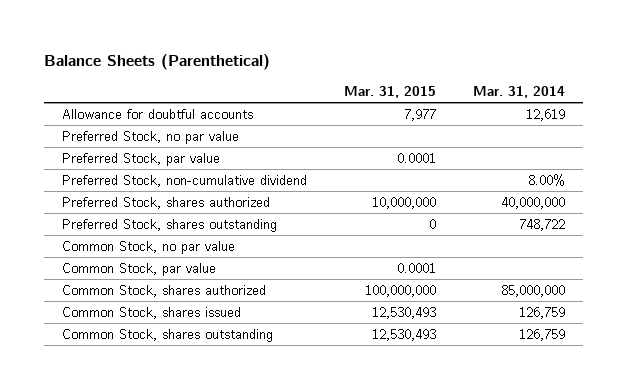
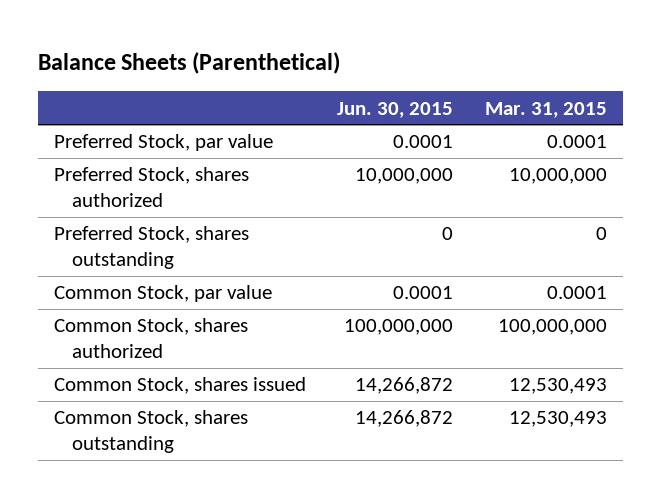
- | Mar. 31, 2015 | Mar. 31, 2014
+ | Jun. 30, 2015 | Mar. 31, 2015
- Allowance for doubtful accounts | 7,977 | 12,619
- Preferred Stock, no par value
- Preferred Stock, non-cumulative dividend | | 8.00%
- Common Stock, no par value

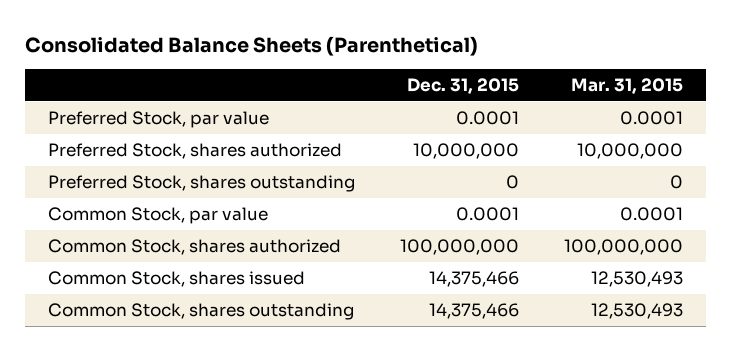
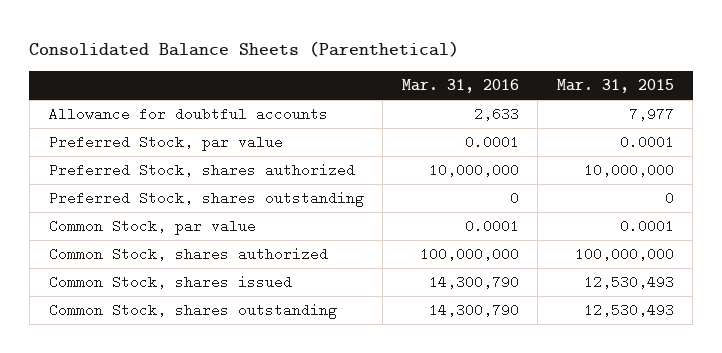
- | Dec. 31, 2015 | Mar. 31, 2015
+ | Mar. 31, 2016 | Mar. 31, 2015
+ Allowance for doubtful accounts | 2,633 | 7,977

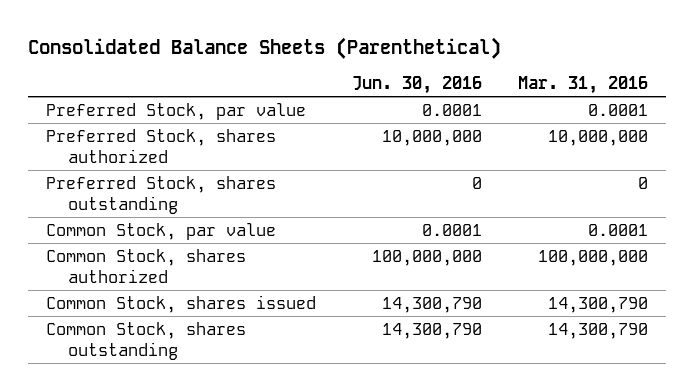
- | Mar. 31, 2016 | Mar. 31, 2015
+ | Jun. 30, 2016 | Mar. 31, 2016
- Allowance for doubtful accounts | 2,633 | 7,977

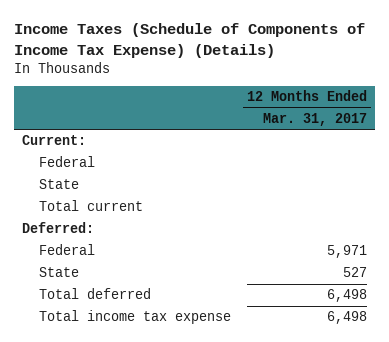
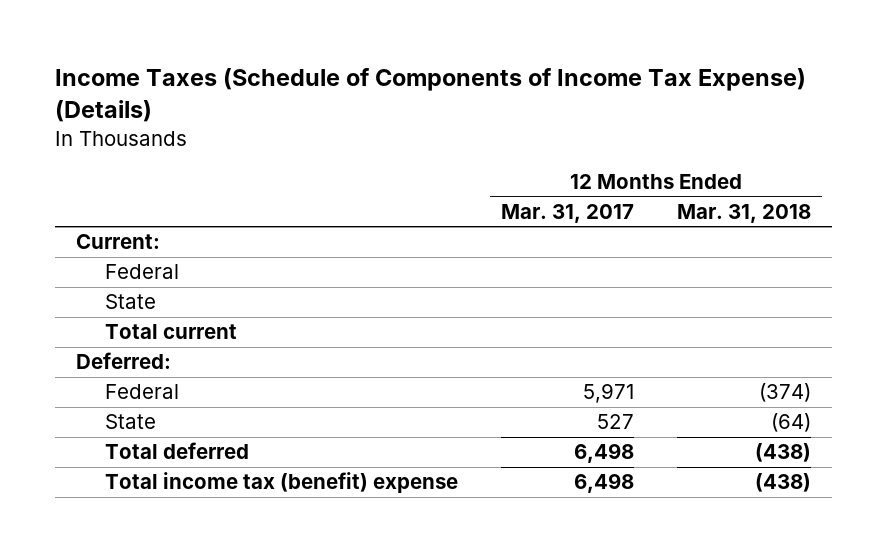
- | 12 Months Ended Mar. 31, 2017
+ | 12 Months Ended Mar. 31, 2017 | 12 Months Ended Mar. 31, 2018
- Total income tax expense | 6,498
+ Total income tax (benefit) expense | 6,498 | (438)

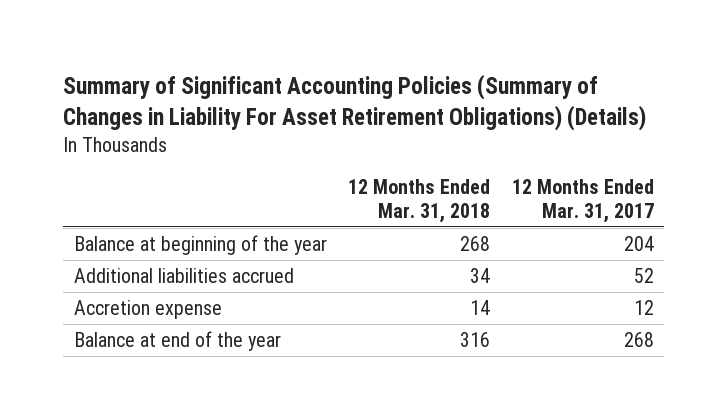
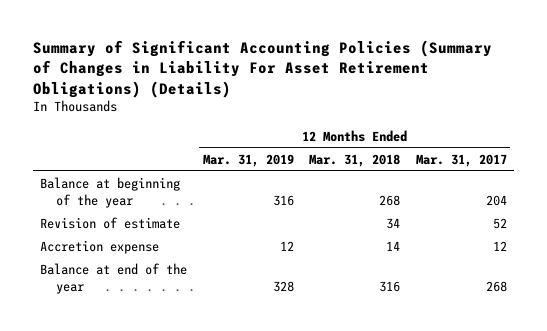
- | 12 Months Ended Mar. 31, 2018 | 12 Months Ended Mar. 31, 2017
+ | 12 Months Ended Mar. 31, 2019 | 12 Months Ended Mar. 31, 2018 | 12 Months Ended Mar. 31, 2017
- Additional liabilities accrued | 34 | 52
+ Revision of estimate | | 34 | 52

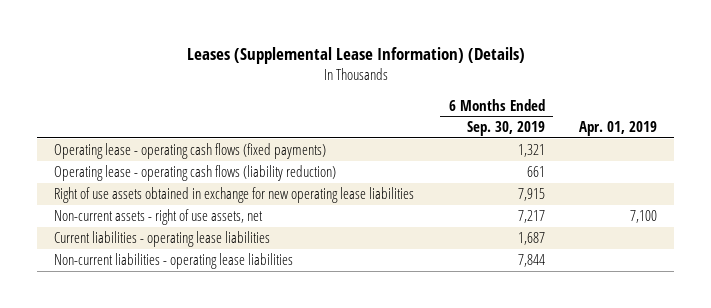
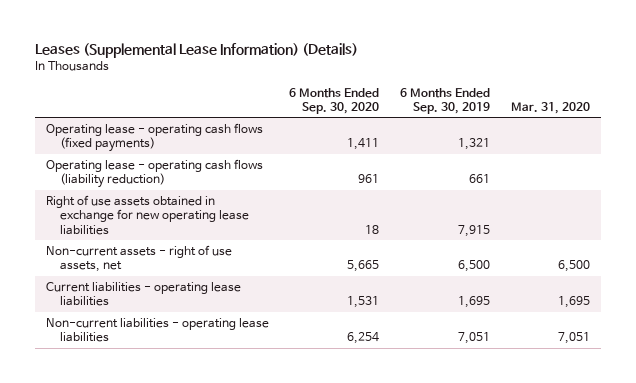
- | 6 Months Ended Sep. 30, 2019 | Apr. 01, 2019
+ | 6 Months Ended Sep. 30, 2020 | 6 Months Ended Sep. 30, 2019 | Mar. 31, 2020
- Non-current assets - right of use assets, net | 7,217 | 7,100
- Current liabilities - operating lease liabilities | 1,687 |
- Non-current liabilities - operating lease liabilities | 7,844 |
+ Non-current assets - right of use assets, net | 5,665 | 6,500 | 6,500
+ Current liabilities - operating lease liabilities | 1,531 | 1,695 | 1,695
+ Non-current liabilities - operating lease liabilities | 6,254 | 7,051 | 7,051

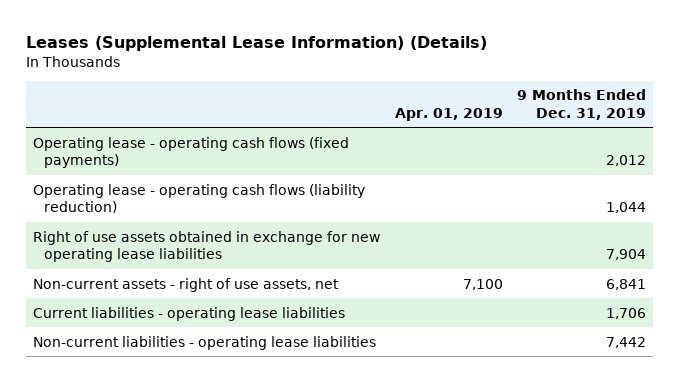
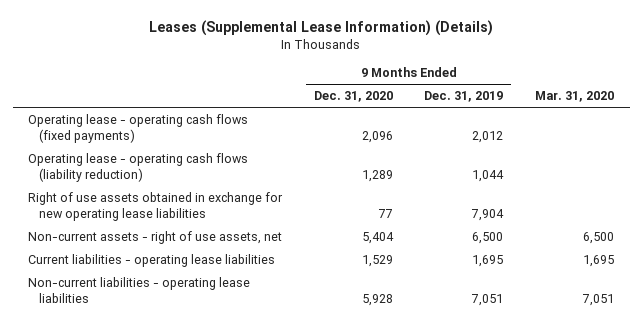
- | Apr. 01, 2019 | 9 Months Ended Dec. 31, 2019
+ | 9 Months Ended Dec. 31, 2020 | 9 Months Ended Dec. 31, 2019 | Mar. 31, 2020
- Non-current assets - right of use assets, net | 7,100 | 6,841
- Current liabilities - operating lease liabilities | | 1,706
- Non-current liabilities - operating lease liabilities | | 7,442
+ Non-current assets - right of use assets, net | 5,404 | 6,500 | 6,500
+ Current liabilities - operating lease liabilities | 1,529 | 1,695 | 1,695
+ Non-current liabilities - operating lease liabilities | 5,928 | 7,051 | 7,051

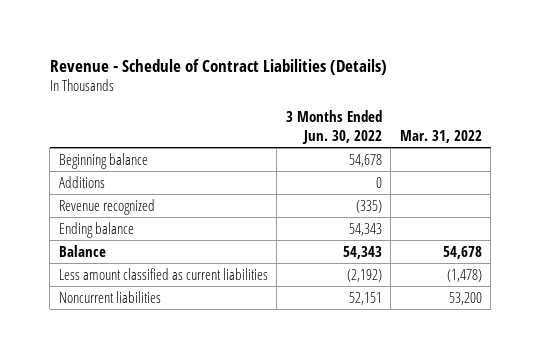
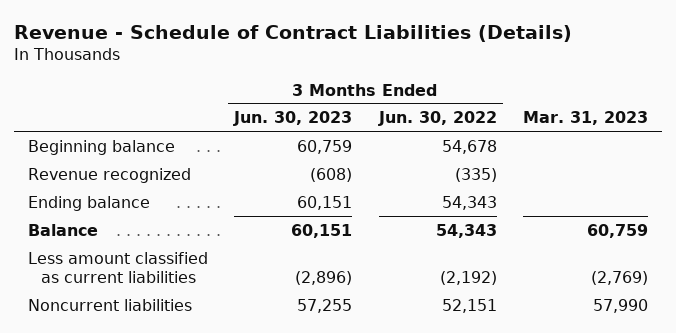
- | 3 Months Ended Jun. 30, 2022 | Mar. 31, 2022
+ | 3 Months Ended Jun. 30, 2023 | 3 Months Ended Jun. 30, 2022 | Mar. 31, 2023
- Additions | 0 |

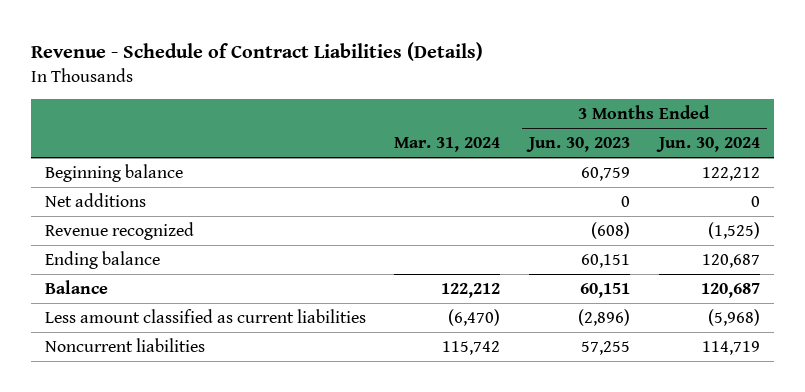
- | 3 Months Ended Jun. 30, 2023 | 3 Months Ended Jun. 30, 2022 | Mar. 31, 2023
+ | Mar. 31, 2024 | 3 Months Ended Jun. 30, 2023 | 3 Months Ended Jun. 30, 2024
+ Net additions | | 0 | 0

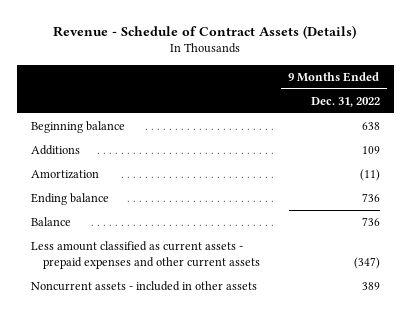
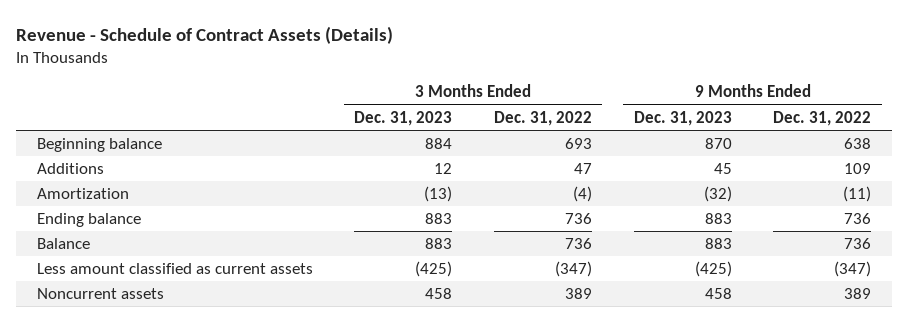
- | 9 Months Ended Dec. 31, 2022
+ | 3 Months Ended Dec. 31, 2023 | 3 Months Ended Dec. 31, 2022 | 9 Months Ended Dec. 31, 2023 | 9 Months Ended Dec. 31, 2022
- Less amount classified as current assets - prepaid expenses and other current assets | (347)
- Noncurrent assets - included in other assets | 389
+ Less amount classified as current assets | (425) | (347) | (425) | (347)
+ Noncurrent assets | 458 | 389 | 458 | 389

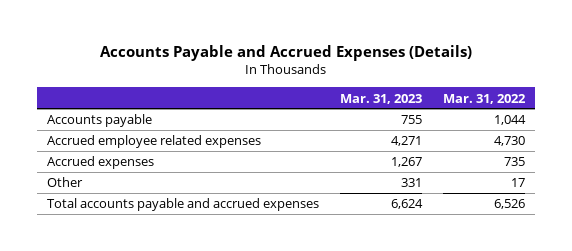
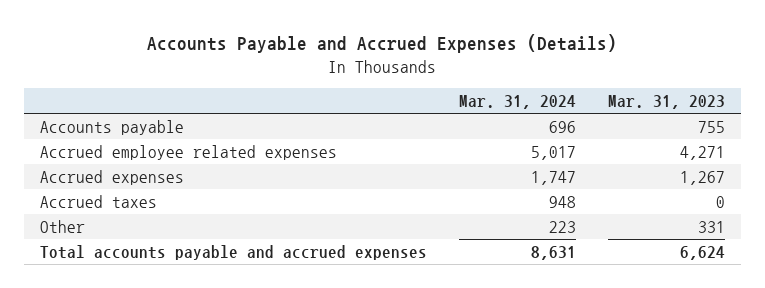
- | Mar. 31, 2023 | Mar. 31, 2022
+ | Mar. 31, 2024 | Mar. 31, 2023
+ Accrued taxes | 948 | 0

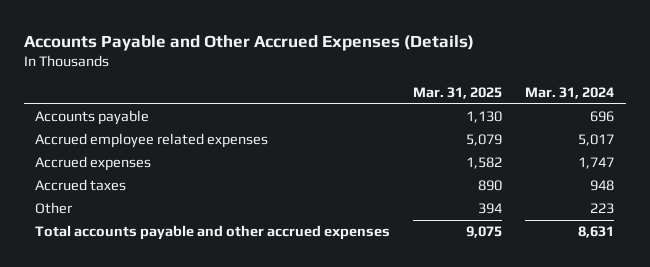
- Accounts Payable and Accrued Expenses (Details)
+ Accounts Payable and Other Accrued Expenses (Details)
- | Mar. 31, 2024 | Mar. 31, 2023
+ | Mar. 31, 2025 | Mar. 31, 2024
- Total accounts payable and accrued expenses | 8,631 | 6,624
+ Total accounts payable and other accrued expenses | 9,075 | 8,631

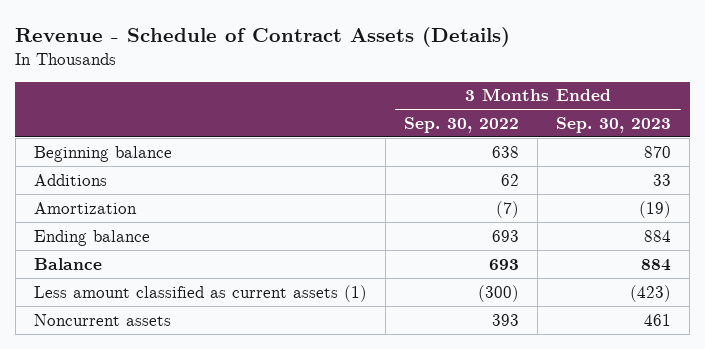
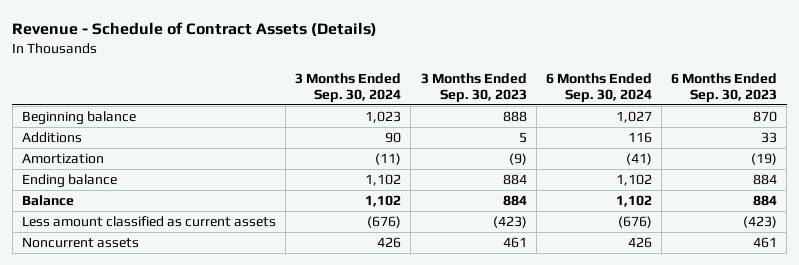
- | 3 Months Ended Sep. 30, 2022 | 3 Months Ended Sep. 30, 2023
+ | 3 Months Ended Sep. 30, 2024 | 3 Months Ended Sep. 30, 2023 | 6 Months Ended Sep. 30, 2024 | 6 Months Ended Sep. 30, 2023
- Beginning balance | 638 | 870
- Additions | 62 | 33
- Amortization | (7) | (19)
+ Beginning balance | 1,023 | 888 | 1,027 | 870
+ Additions | 90 | 5 | 116 | 33
+ Amortization | (11) | (9) | (41) | (19)
- Less amount classified as current assets (1) | (300) | (423)
+ Less amount classified as current assets | (676) | (423) | (676) | (423)

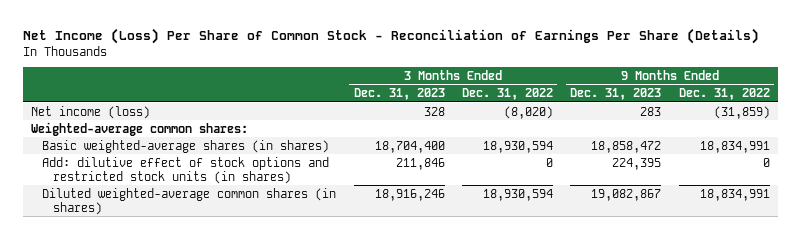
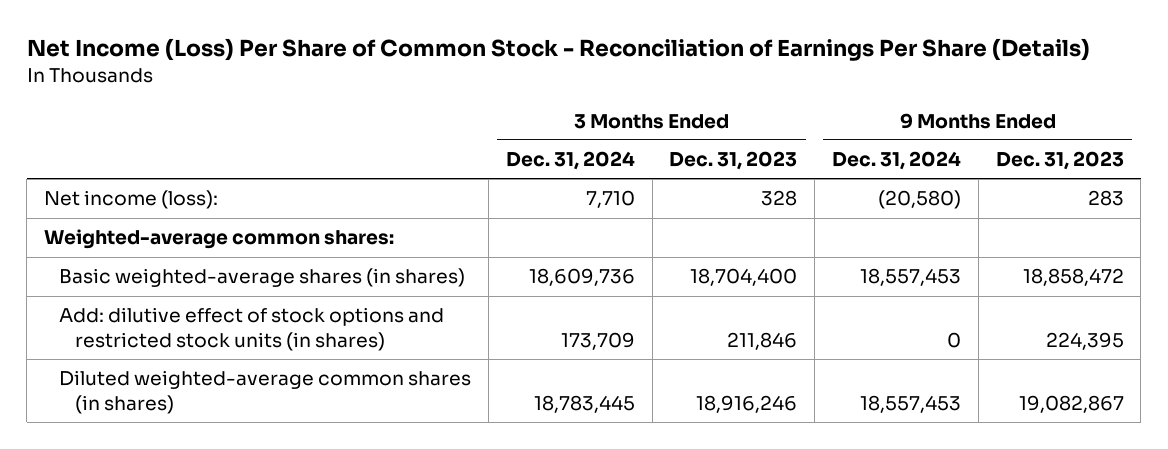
- | 3 Months Ended Dec. 31, 2023 | 3 Months Ended Dec. 31, 2022 | 9 Months Ended Dec. 31, 2023 | 9 Months Ended Dec. 31, 2022
+ | 3 Months Ended Dec. 31, 2024 | 3 Months Ended Dec. 31, 2023 | 9 Months Ended Dec. 31, 2024 | 9 Months Ended Dec. 31, 2023
- Net income (loss) | 328 | (8,020) | 283 | (31,859)
+ Net income (loss): | 7,710 | 328 | (20,580) | 283

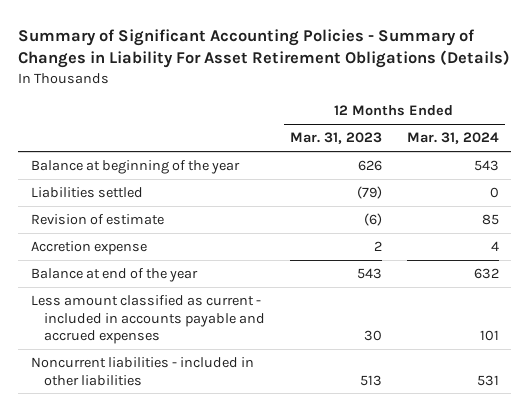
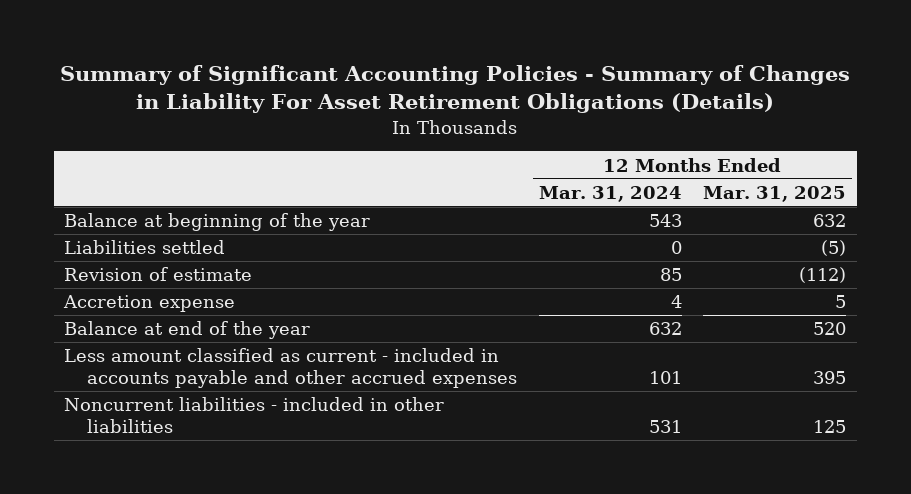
- | 12 Months Ended Mar. 31, 2023 | 12 Months Ended Mar. 31, 2024
+ | 12 Months Ended Mar. 31, 2024 | 12 Months Ended Mar. 31, 2025
- Less amount classified as current - included in accounts payable and accrued expenses | 30 | 101
+ Less amount classified as current - included in accounts payable and other accrued expenses | 101 | 395

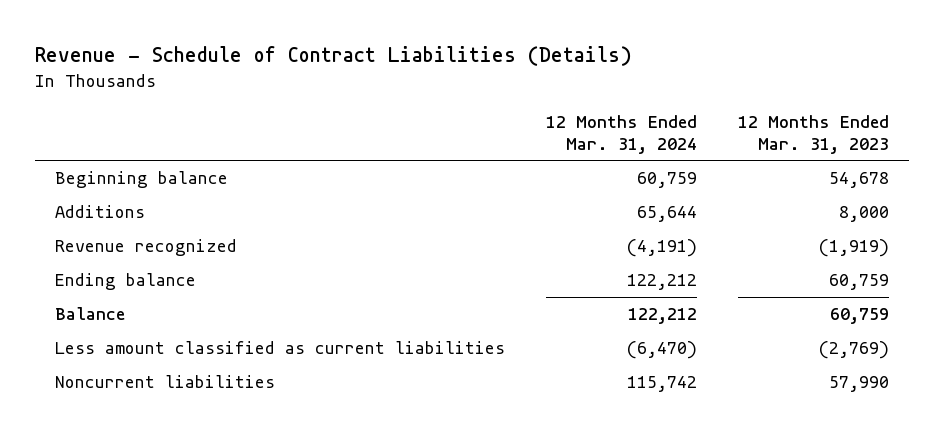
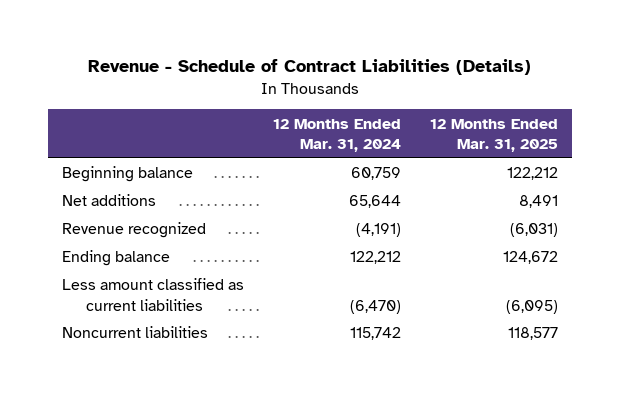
- | 12 Months Ended Mar. 31, 2024 | 12 Months Ended Mar. 31, 2023
+ | 12 Months Ended Mar. 31, 2024 | 12 Months Ended Mar. 31, 2025
- Additions | 65,644 | 8,000
+ Net additions | 65,644 | 8,491
- Balance | 122,212 | 60,759

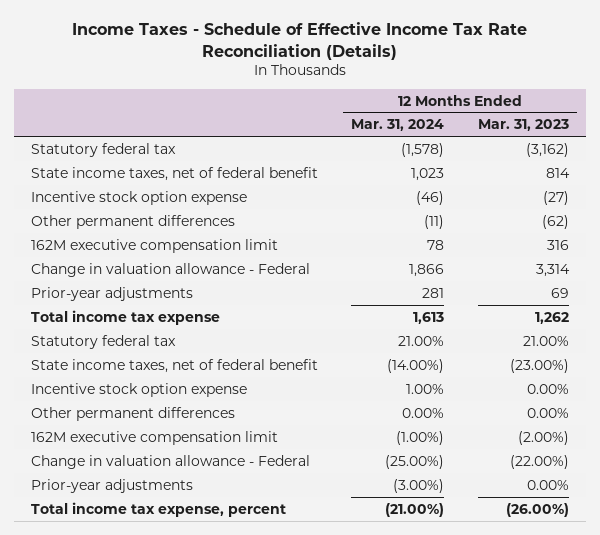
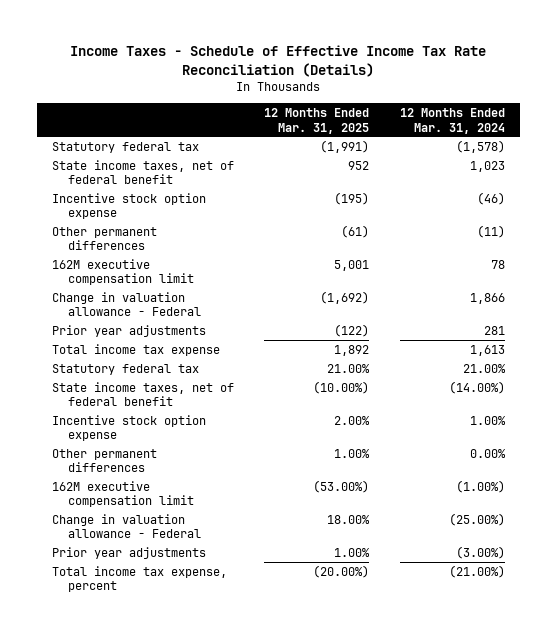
- | 12 Months Ended Mar. 31, 2024 | 12 Months Ended Mar. 31, 2023
+ | 12 Months Ended Mar. 31, 2025 | 12 Months Ended Mar. 31, 2024
- Prior-year adjustments | 281 | 69
+ Prior year adjustments | (122) | 281
- Prior-year adjustments | (3.00%) | 0.00%
+ Prior year adjustments | 1.00% | (3.00%)

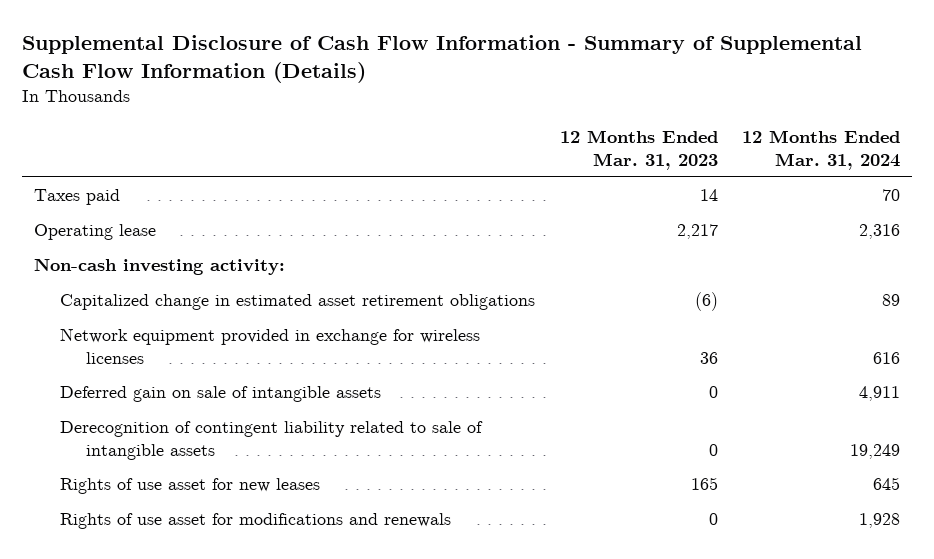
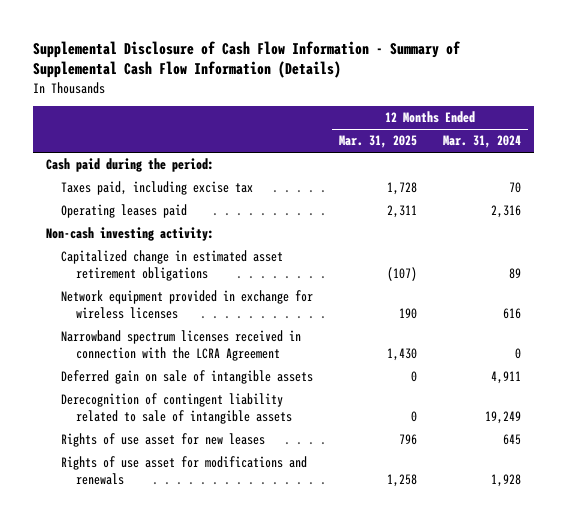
- | 12 Months Ended Mar. 31, 2023 | 12 Months Ended Mar. 31, 2024
+ | 12 Months Ended Mar. 31, 2025 | 12 Months Ended Mar. 31, 2024
- Taxes paid | 14 | 70
- Operating lease | 2,217 | 2,316
+ Cash paid during the period:
+ Taxes paid, including excise tax | 1,728 | 70
+ Operating leases paid | 2,311 | 2,316
+ Narrowband spectrum licenses received in connection with the LCRA Agreement | 1,430 | 0

